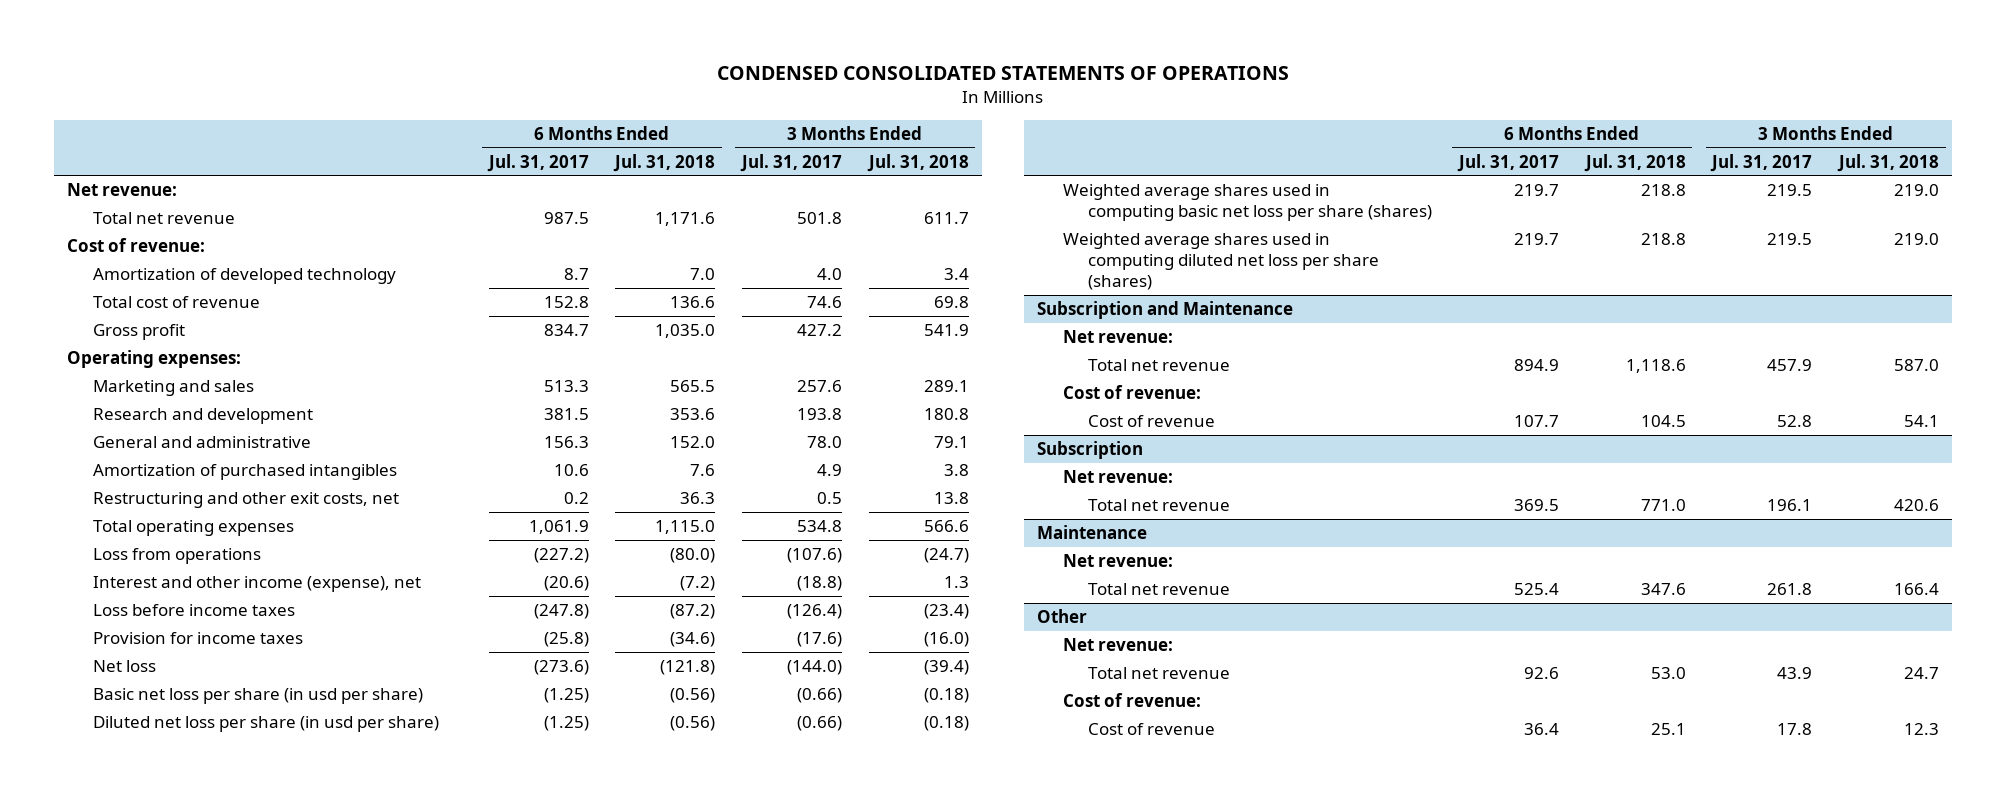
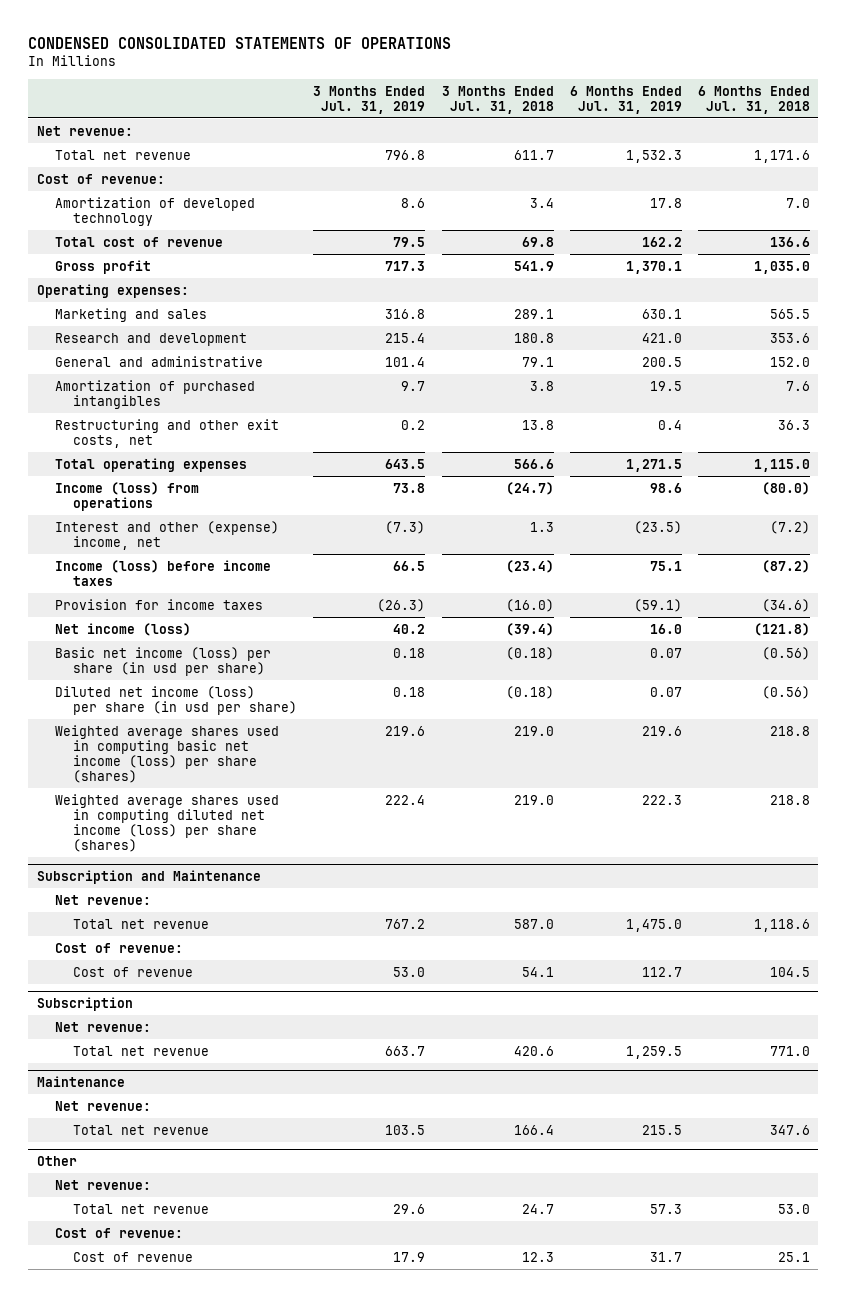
- | 6 Months Ended Jul. 31, 2017 | 6 Months Ended Jul. 31, 2018 | 3 Months Ended Jul. 31, 2017 | 3 Months Ended Jul. 31, 2018
+ | 3 Months Ended Jul. 31, 2019 | 3 Months Ended Jul. 31, 2018 | 6 Months Ended Jul. 31, 2019 | 6 Months Ended Jul. 31, 2018
- Loss from operations | (227.2) | (80.0) | (107.6) | (24.7)
- Interest and other income (expense), net | (20.6) | (7.2) | (18.8) | 1.3
- Loss before income taxes | (247.8) | (87.2) | (126.4) | (23.4)
+ Income (loss) from operations | 73.8 | (24.7) | 98.6 | (80.0)
+ Interest and other (expense) income, net | (7.3) | 1.3 | (23.5) | (7.2)
+ Income (loss) before income taxes | 66.5 | (23.4) | 75.1 | (87.2)
- Net loss | (273.6) | (121.8) | (144.0) | (39.4)
- Basic net loss per share (in usd per share) | (1.25) | (0.56) | (0.66) | (0.18)
- Diluted net loss per share (in usd per share) | (1.25) | (0.56) | (0.66) | (0.18)
- Weighted average shares used in computing basic net loss per share (shares) | 219.7 | 218.8 | 219.5 | 219.0
- Weighted average shares used in computing diluted net loss per share (shares) | 219.7 | 218.8 | 219.5 | 219.0
+ Net income (loss) | 40.2 | (39.4) | 16.0 | (121.8)
+ Basic net income (loss) per share (in usd per share) | 0.18 | (0.18) | 0.07 | (0.56)
+ Diluted net income (loss) per share (in usd per share) | 0.18 | (0.18) | 0.07 | (0.56)
+ Weighted average shares used in computing basic net income (loss) per share (shares) | 219.6 | 219.0 | 219.6 | 218.8
+ Weighted average shares used in computing diluted net income (loss) per share (shares) | 222.4 | 219.0 | 222.3 | 218.8

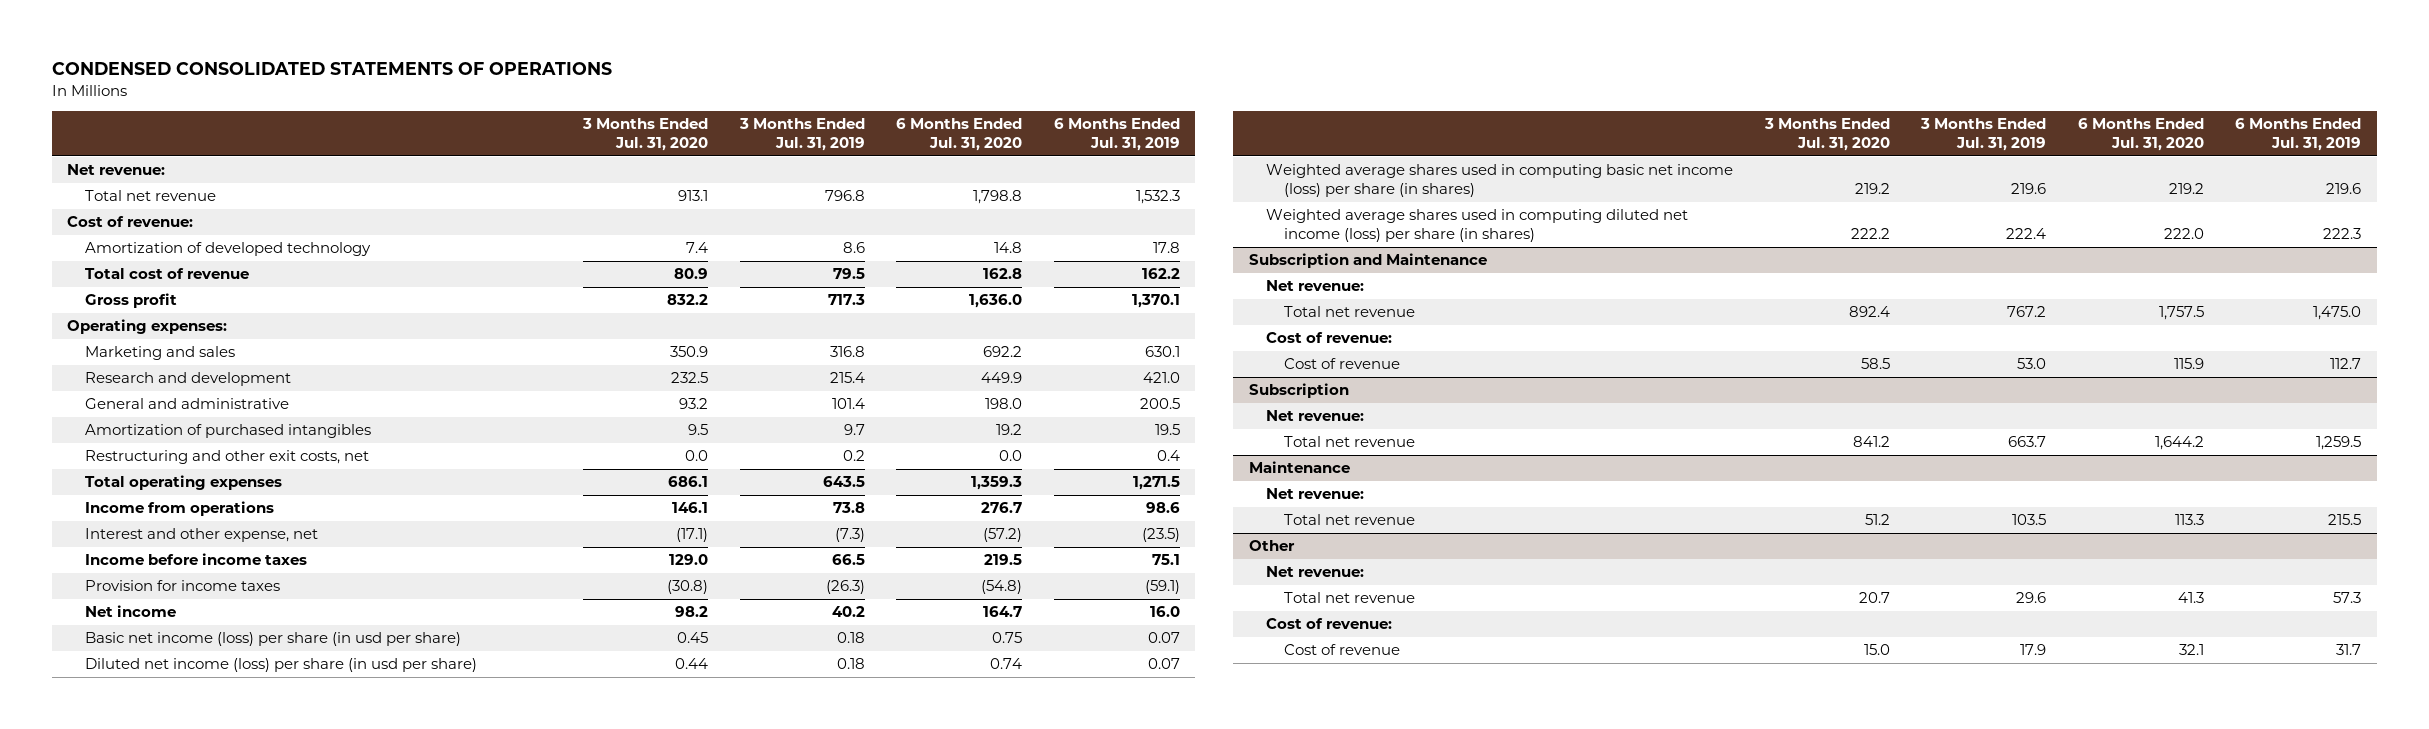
- | 3 Months Ended Jul. 31, 2019 | 3 Months Ended Jul. 31, 2018 | 6 Months Ended Jul. 31, 2019 | 6 Months Ended Jul. 31, 2018
+ | 3 Months Ended Jul. 31, 2020 | 3 Months Ended Jul. 31, 2019 | 6 Months Ended Jul. 31, 2020 | 6 Months Ended Jul. 31, 2019
- Income (loss) from operations | 73.8 | (24.7) | 98.6 | (80.0)
- Interest and other (expense) income, net | (7.3) | 1.3 | (23.5) | (7.2)
- Income (loss) before income taxes | 66.5 | (23.4) | 75.1 | (87.2)
+ Income from operations | 146.1 | 73.8 | 276.7 | 98.6
+ Interest and other expense, net | (17.1) | (7.3) | (57.2) | (23.5)
+ Income before income taxes | 129.0 | 66.5 | 219.5 | 75.1
- Net income (loss) | 40.2 | (39.4) | 16.0 | (121.8)
+ Net income | 98.2 | 40.2 | 164.7 | 16.0
- Weighted average shares used in computing basic net income (loss) per share (shares) | 219.6 | 219.0 | 219.6 | 218.8
- Weighted average shares used in computing diluted net income (loss) per share (shares) | 222.4 | 219.0 | 222.3 | 218.8
+ Weighted average shares used in computing basic net income (loss) per share (in shares) | 219.2 | 219.6 | 219.2 | 219.6
+ Weighted average shares used in computing diluted net income (loss) per share (in shares) | 222.2 | 222.4 | 222.0 | 222.3

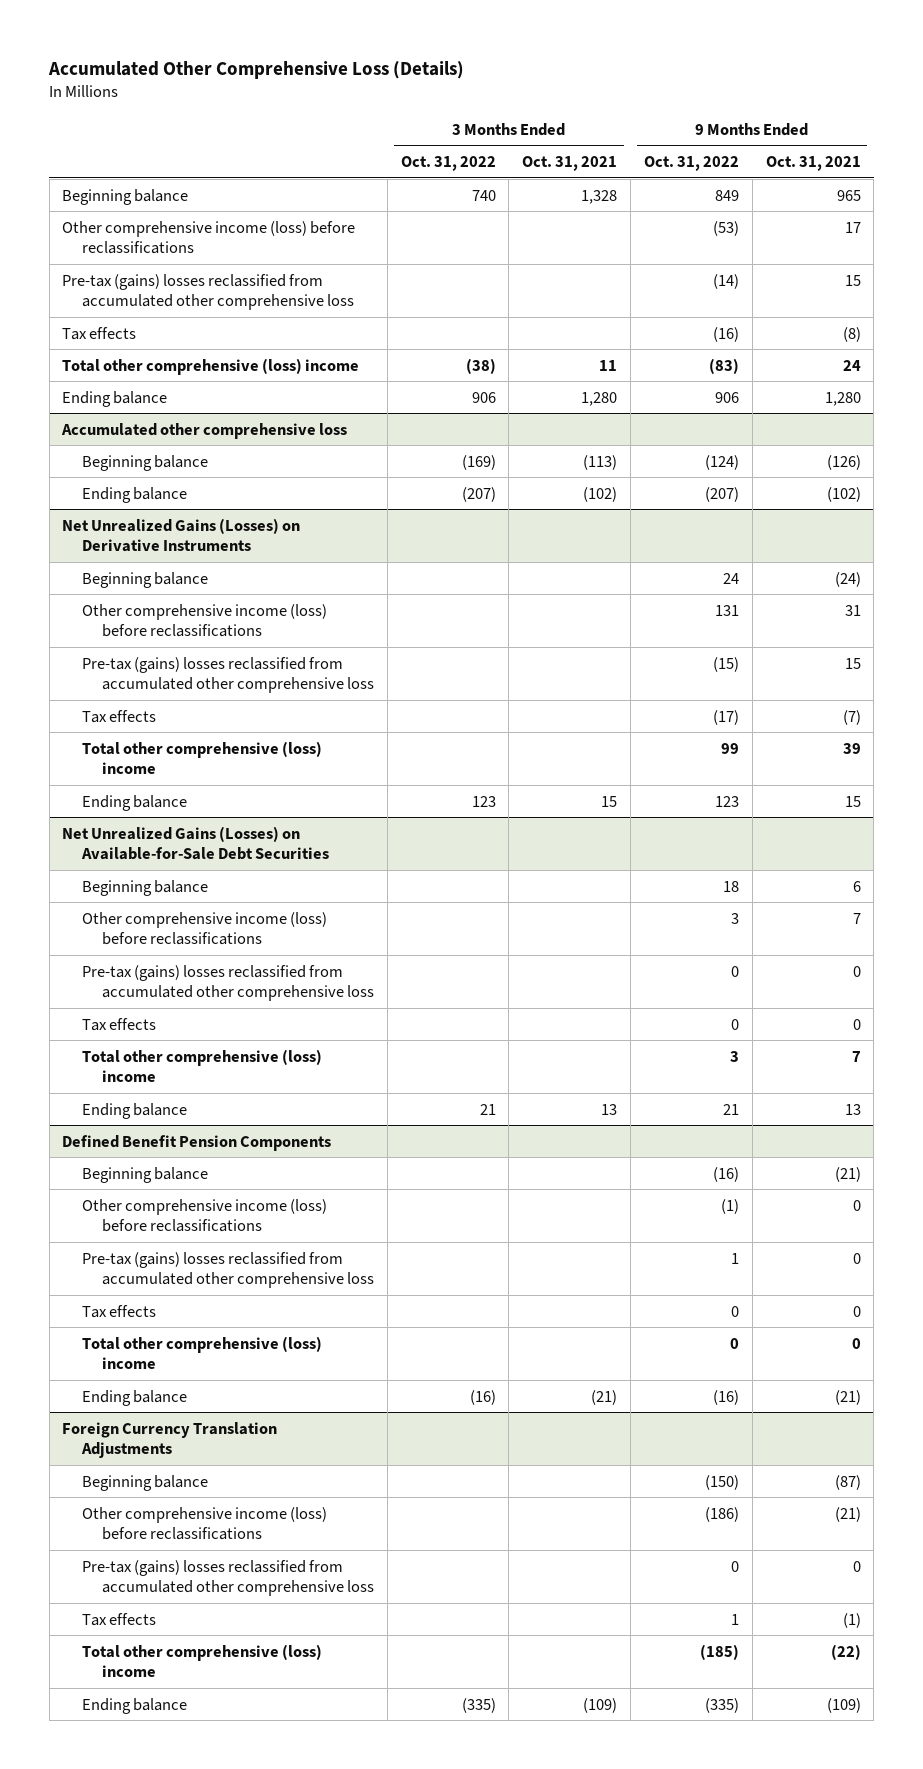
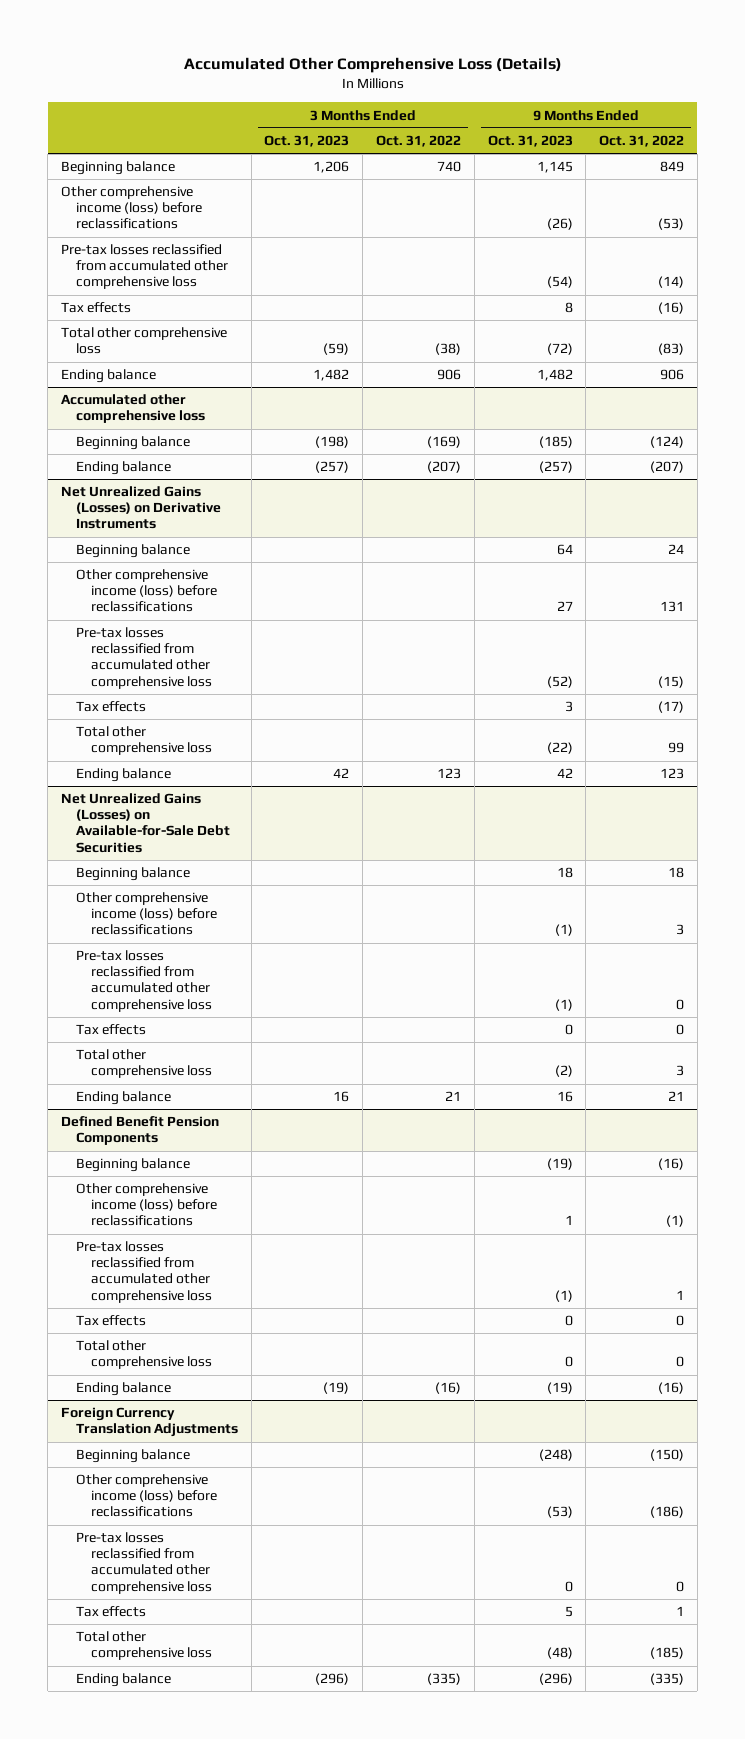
- | 3 Months Ended Oct. 31, 2022 | 3 Months Ended Oct. 31, 2021 | 9 Months Ended Oct. 31, 2022 | 9 Months Ended Oct. 31, 2021
+ | 3 Months Ended Oct. 31, 2023 | 3 Months Ended Oct. 31, 2022 | 9 Months Ended Oct. 31, 2023 | 9 Months Ended Oct. 31, 2022
- Pre-tax (gains) losses reclassified from accumulated other comprehensive loss | | | (14) | 15
+ Pre-tax losses reclassified from accumulated other comprehensive loss | | | (54) | (14)
- Total other comprehensive (loss) income | (38) | 11 | (83) | 24
+ Total other comprehensive loss | (59) | (38) | (72) | (83)
@ Net Unrealized Gains (Losses) on Derivative Instruments
- Pre-tax (gains) losses reclassified from accumulated other comprehensive loss | | | (15) | 15
+ Pre-tax losses reclassified from accumulated other comprehensive loss | | | (52) | (15)
- Total other comprehensive (loss) income | | | 99 | 39
+ Total other comprehensive loss | | | (22) | 99
@ Net Unrealized Gains (Losses) on Available-for-Sale Debt Securities
- Pre-tax (gains) losses reclassified from accumulated other comprehensive loss | | | 0 | 0
+ Pre-tax losses reclassified from accumulated other comprehensive loss | | | (1) | 0
- Total other comprehensive (loss) income | | | 3 | 7
+ Total other comprehensive loss | | | (2) | 3
@ Defined Benefit Pension Components
- Pre-tax (gains) losses reclassified from accumulated other comprehensive loss | | | 1 | 0
+ Pre-tax losses reclassified from accumulated other comprehensive loss | | | (1) | 1
- Total other comprehensive (loss) income | | | 0 | 0
+ Total other comprehensive loss | | | 0 | 0
@ Foreign Currency Translation Adjustments
- Pre-tax (gains) losses reclassified from accumulated other comprehensive loss | | | 0 | 0
+ Pre-tax losses reclassified from accumulated other comprehensive loss | | | 0 | 0
- Total other comprehensive (loss) income | | | (185) | (22)
+ Total other comprehensive loss | | | (48) | (185)

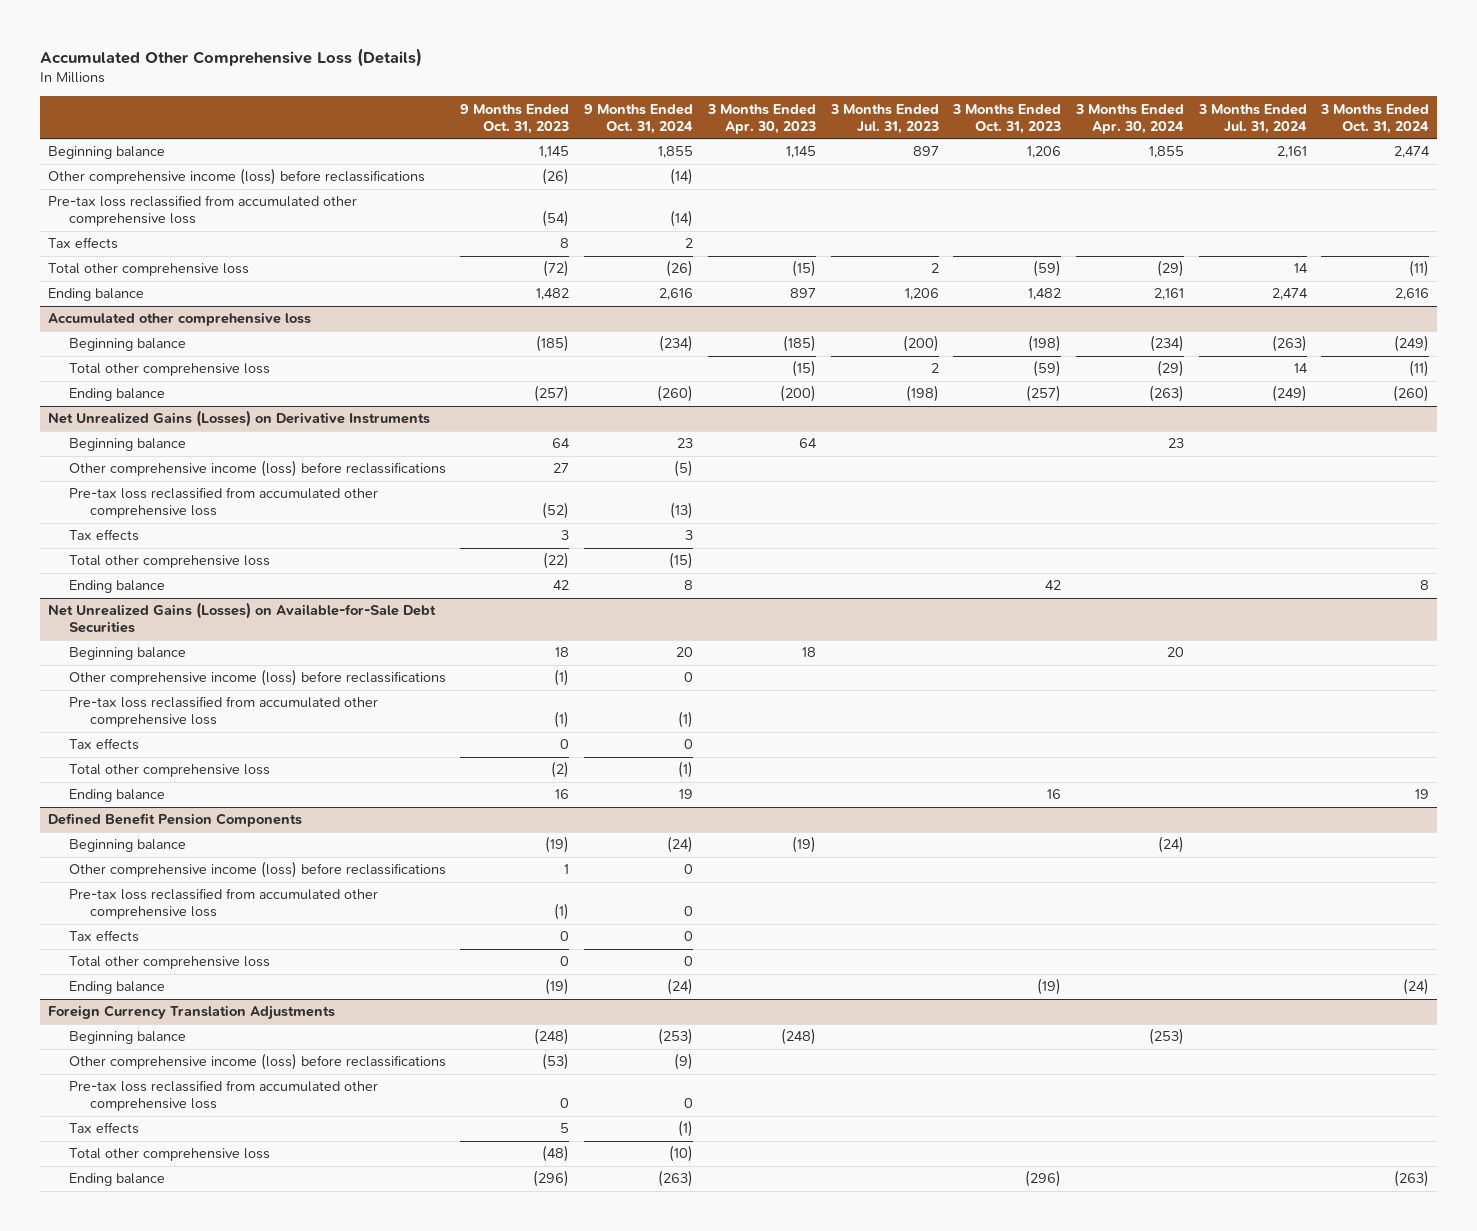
- | 3 Months Ended Oct. 31, 2023 | 3 Months Ended Oct. 31, 2022 | 9 Months Ended Oct. 31, 2023 | 9 Months Ended Oct. 31, 2022
+ | 9 Months Ended Oct. 31, 2023 | 9 Months Ended Oct. 31, 2024 | 3 Months Ended Apr. 30, 2023 | 3 Months Ended Jul. 31, 2023 | 3 Months Ended Oct. 31, 2023 | 3 Months Ended Apr. 30, 2024 | 3 Months Ended Jul. 31, 2024 | 3 Months Ended Oct. 31, 2024
- Pre-tax losses reclassified from accumulated other comprehensive loss | | | (54) | (14)
+ Pre-tax loss reclassified from accumulated other comprehensive loss | (54) | (14) | | | | | |
@ Accumulated other comprehensive loss
+ Total other comprehensive loss | | | (15) | 2 | (59) | (29) | 14 | (11)
@ Net Unrealized Gains (Losses) on Derivative Instruments
- Pre-tax losses reclassified from accumulated other comprehensive loss | | | (52) | (15)
+ Pre-tax loss reclassified from accumulated other comprehensive loss | (52) | (13) | | | | | |
@ Net Unrealized Gains (Losses) on Available-for-Sale Debt Securities
- Pre-tax losses reclassified from accumulated other comprehensive loss | | | (1) | 0
+ Pre-tax loss reclassified from accumulated other comprehensive loss | (1) | (1) | | | | | |
@ Defined Benefit Pension Components
- Pre-tax losses reclassified from accumulated other comprehensive loss | | | (1) | 1
+ Pre-tax loss reclassified from accumulated other comprehensive loss | (1) | 0 | | | | | |
@ Foreign Currency Translation Adjustments
- Pre-tax losses reclassified from accumulated other comprehensive loss | | | 0 | 0
+ Pre-tax loss reclassified from accumulated other comprehensive loss | 0 | 0 | | | | | |

